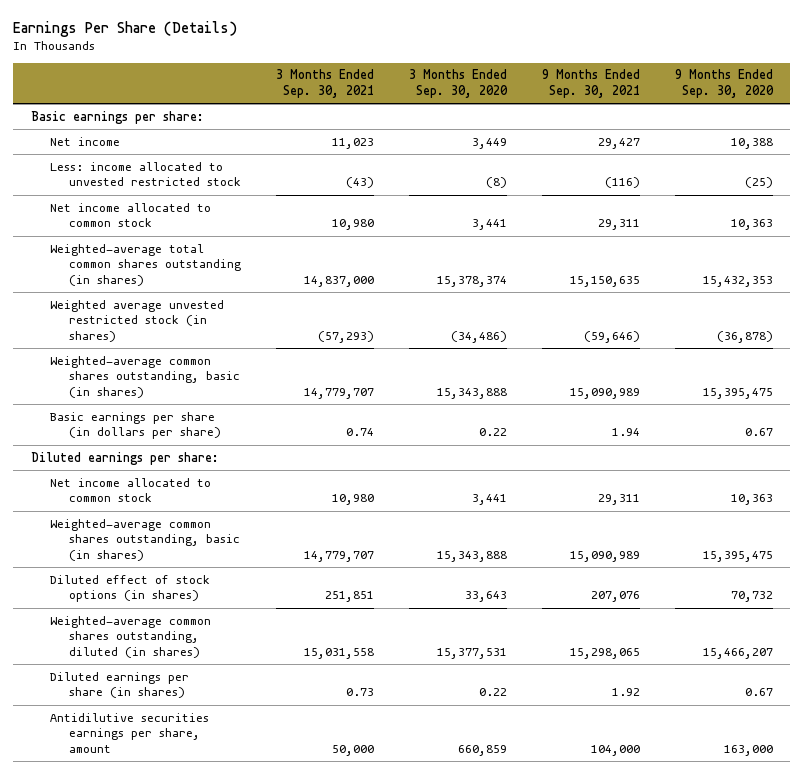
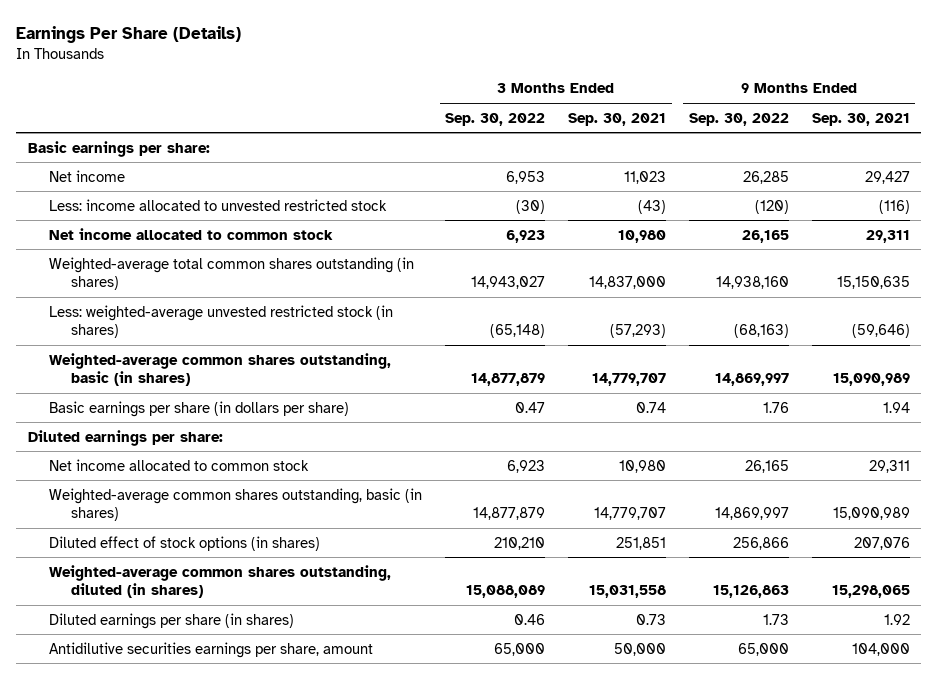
- | 3 Months Ended Sep. 30, 2021 | 3 Months Ended Sep. 30, 2020 | 9 Months Ended Sep. 30, 2021 | 9 Months Ended Sep. 30, 2020
+ | 3 Months Ended Sep. 30, 2022 | 3 Months Ended Sep. 30, 2021 | 9 Months Ended Sep. 30, 2022 | 9 Months Ended Sep. 30, 2021
- Weighted average unvested restricted stock (in shares) | (57,293) | (34,486) | (59,646) | (36,878)
+ Less: weighted-average unvested restricted stock (in shares) | (65,148) | (57,293) | (68,163) | (59,646)

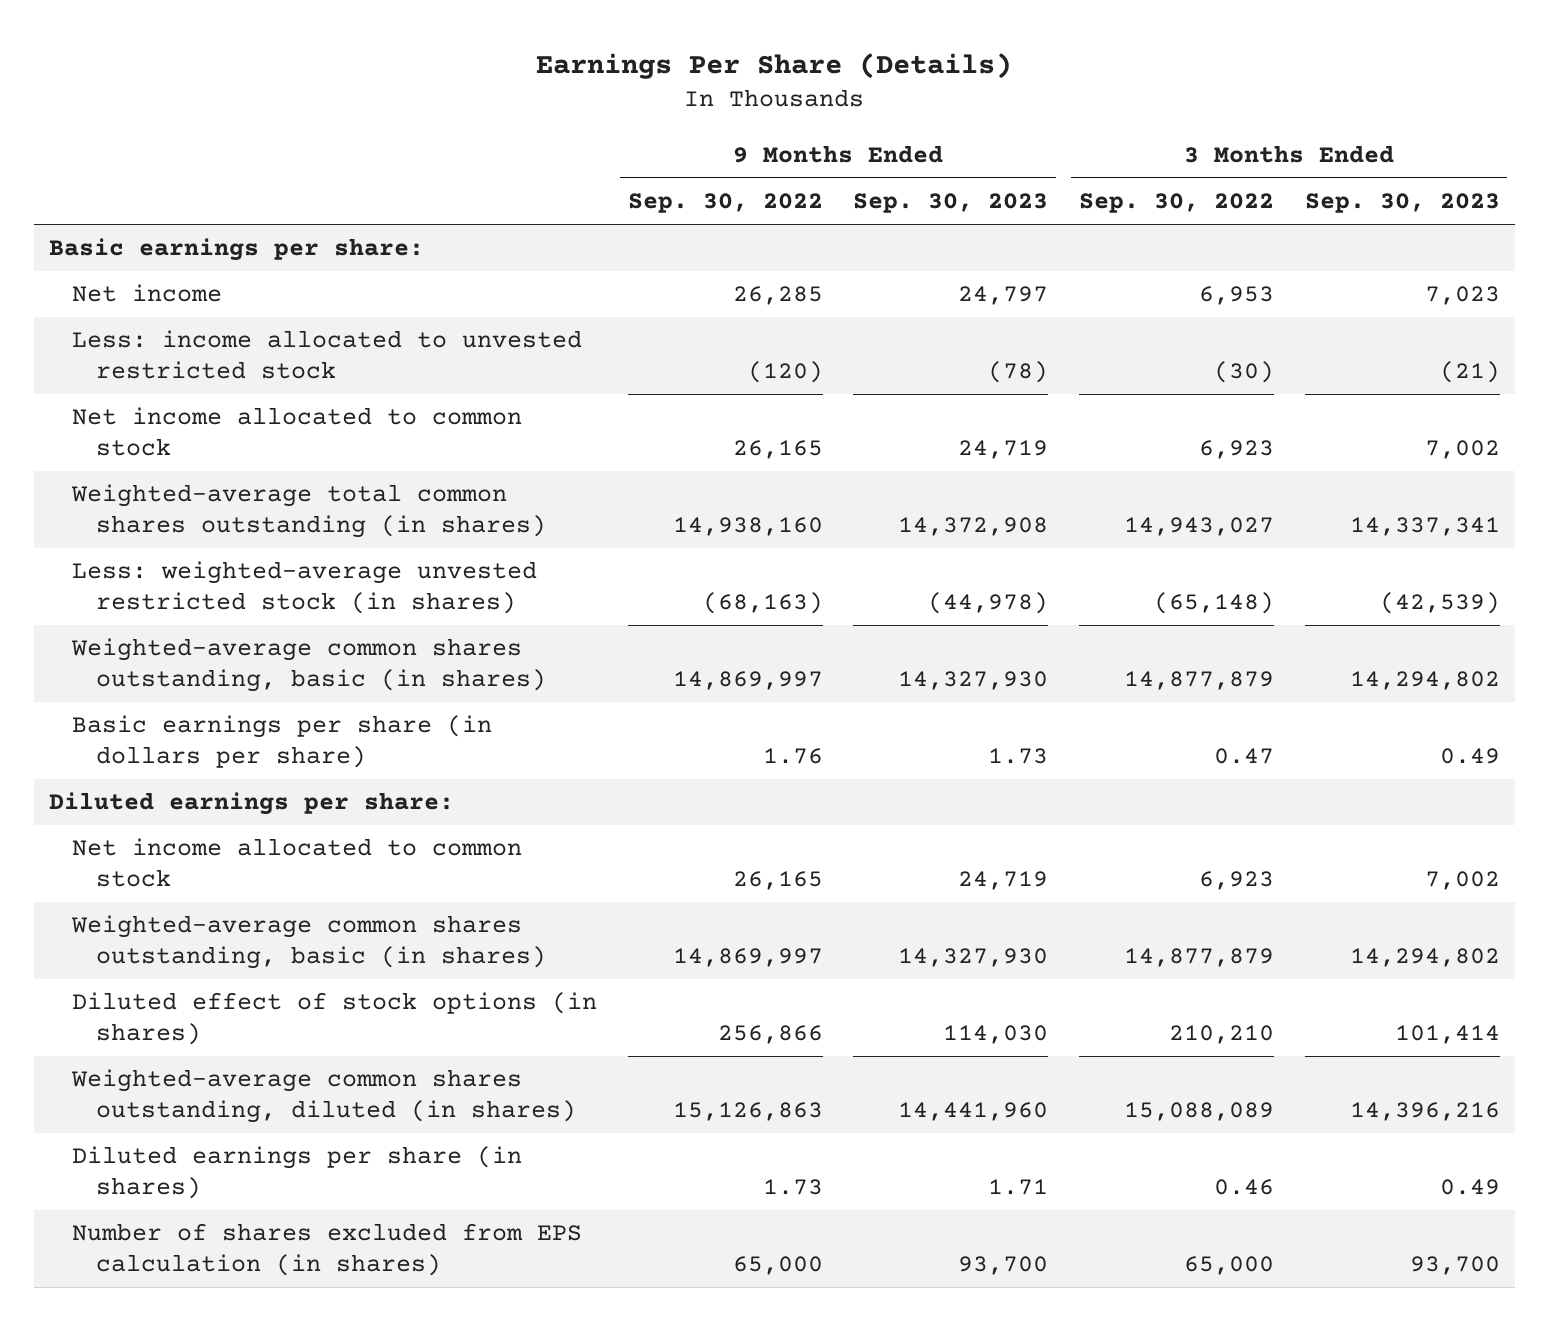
- | 3 Months Ended Sep. 30, 2022 | 3 Months Ended Sep. 30, 2021 | 9 Months Ended Sep. 30, 2022 | 9 Months Ended Sep. 30, 2021
+ | 9 Months Ended Sep. 30, 2022 | 9 Months Ended Sep. 30, 2023 | 3 Months Ended Sep. 30, 2022 | 3 Months Ended Sep. 30, 2023
- Antidilutive securities earnings per share, amount | 65,000 | 50,000 | 65,000 | 104,000
+ Number of shares excluded from EPS calculation (in shares) | 65,000 | 93,700 | 65,000 | 93,700

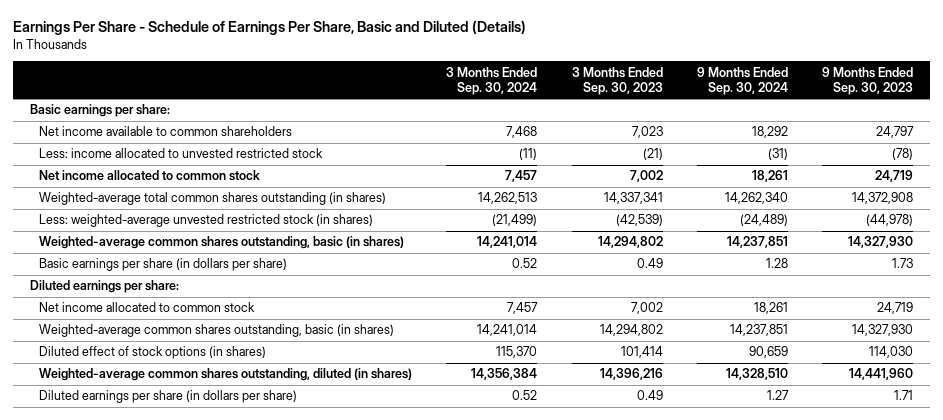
- Earnings Per Share (Details)
+ Earnings Per Share - Schedule of Earnings Per Share, Basic and Diluted (Details)
- | 9 Months Ended Sep. 30, 2022 | 9 Months Ended Sep. 30, 2023 | 3 Months Ended Sep. 30, 2022 | 3 Months Ended Sep. 30, 2023
+ | 3 Months Ended Sep. 30, 2024 | 3 Months Ended Sep. 30, 2023 | 9 Months Ended Sep. 30, 2024 | 9 Months Ended Sep. 30, 2023
- Net income | 26,285 | 24,797 | 6,953 | 7,023
+ Net income available to common shareholders | 7,468 | 7,023 | 18,292 | 24,797
- Diluted earnings per share (in shares) | 1.73 | 1.71 | 0.46 | 0.49
- Number of shares excluded from EPS calculation (in shares) | 65,000 | 93,700 | 65,000 | 93,700
+ Diluted earnings per share (in dollars per share) | 0.52 | 0.49 | 1.27 | 1.71

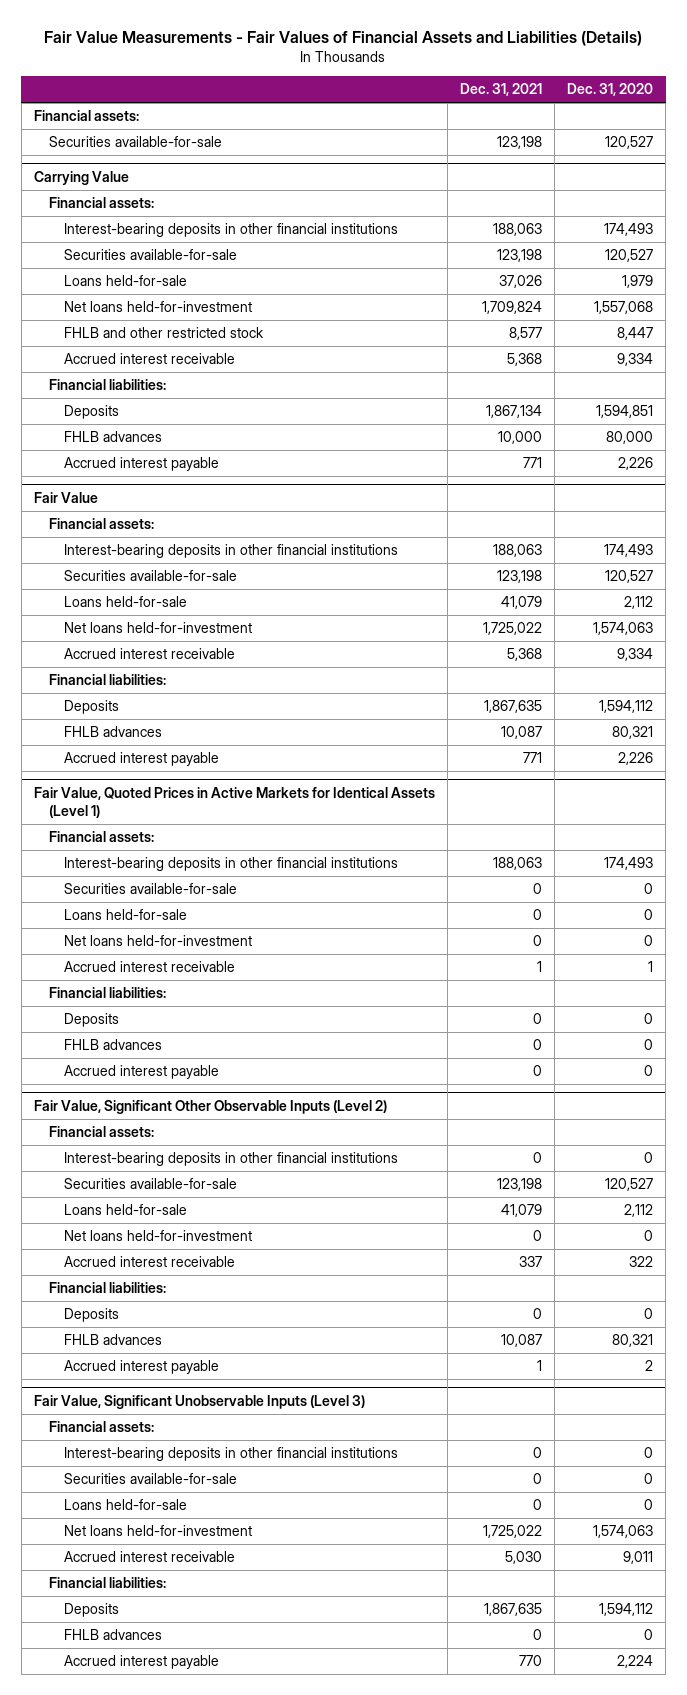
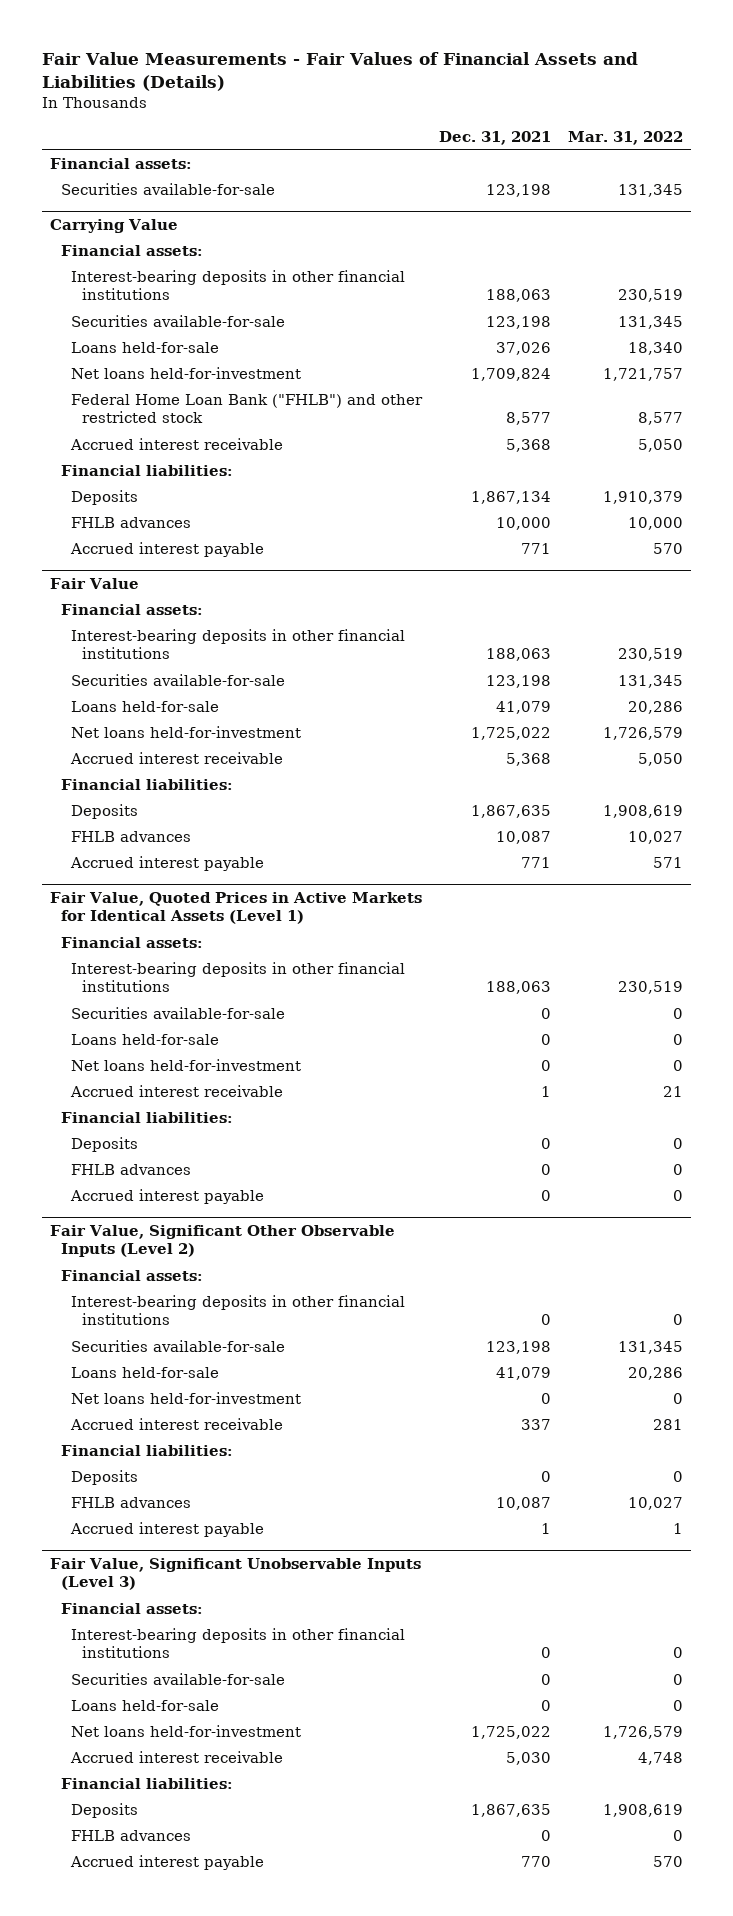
- | Dec. 31, 2021 | Dec. 31, 2020
+ | Dec. 31, 2021 | Mar. 31, 2022
@ Carrying Value
- FHLB and other restricted stock | 8,577 | 8,447
+ Federal Home Loan Bank ("FHLB") and other restricted stock | 8,577 | 8,577

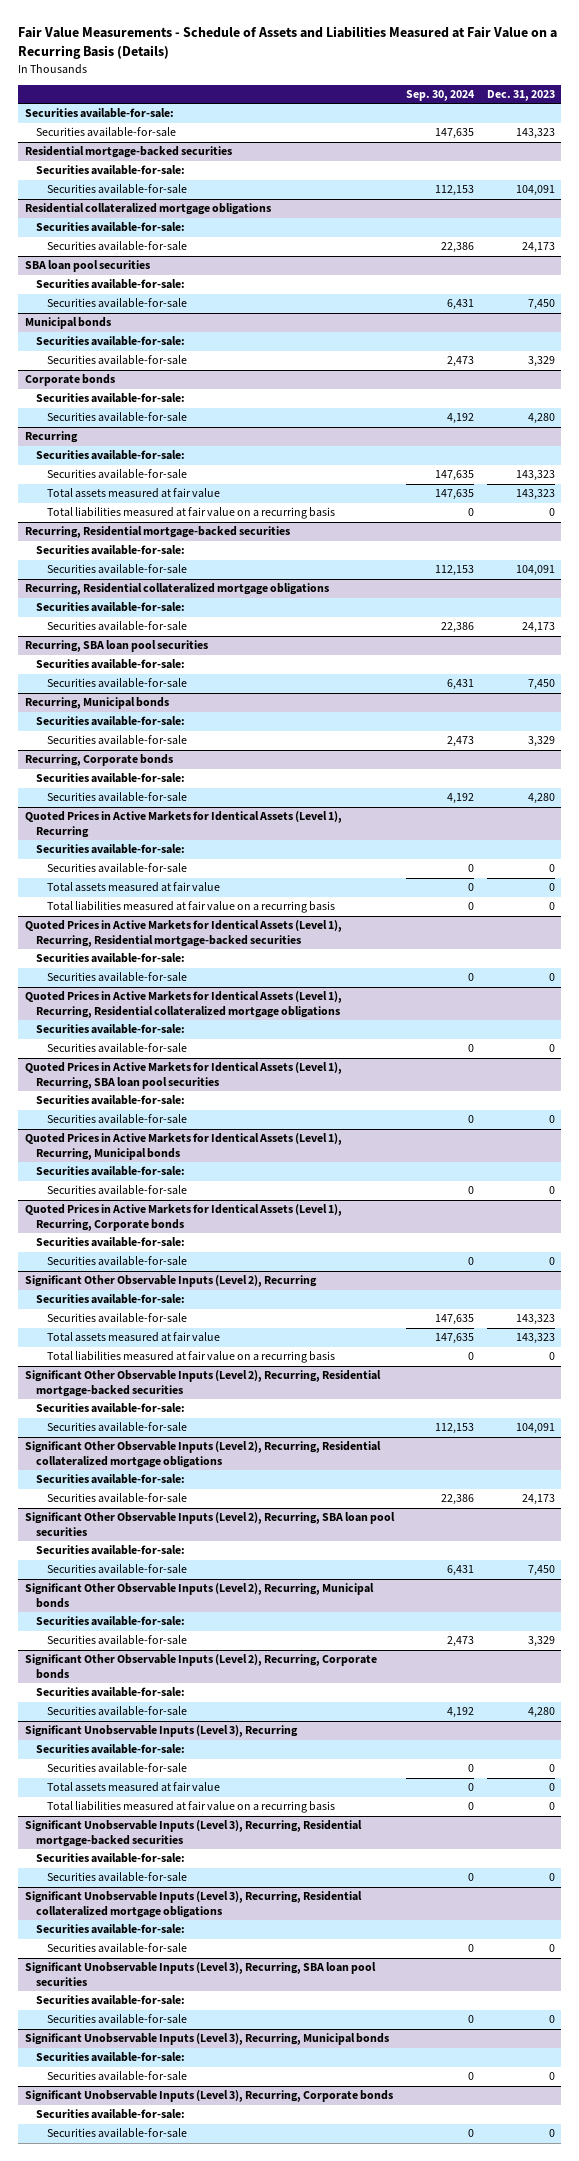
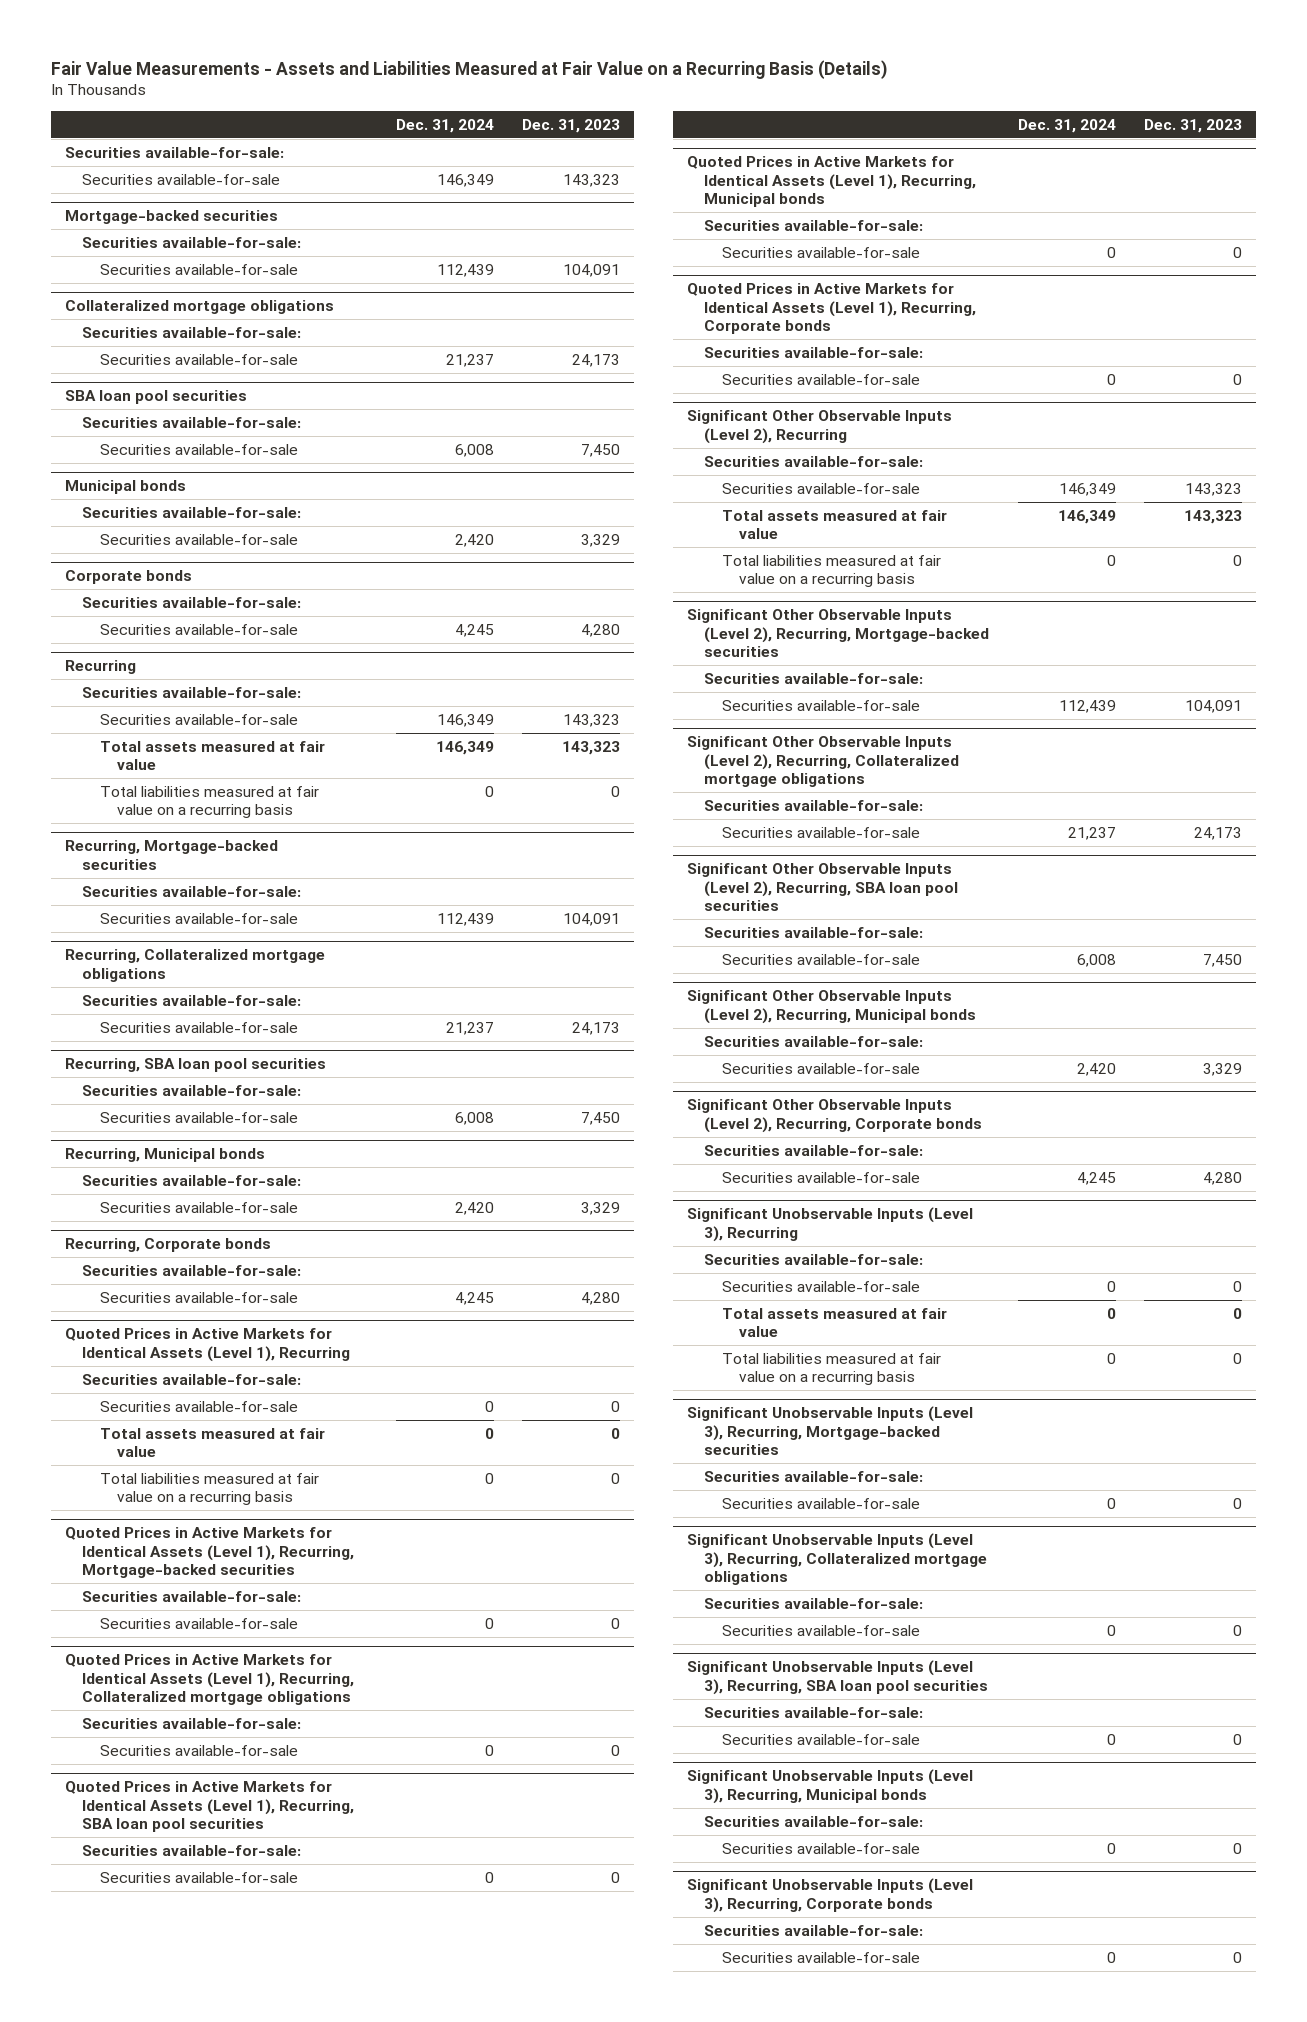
- Fair Value Measurements - Schedule of Assets and Liabilities Measured at Fair Value on a Recurring Basis (Details)
+ Fair Value Measurements - Assets and Liabilities Measured at Fair Value on a Recurring Basis (Details)
- | Sep. 30, 2024 | Dec. 31, 2023
+ | Dec. 31, 2024 | Dec. 31, 2023
- Residential mortgage-backed securities
+ Mortgage-backed securities
- Residential collateralized mortgage obligations
+ Collateralized mortgage obligations
- Recurring, Residential mortgage-backed securities
+ Recurring, Mortgage-backed securities
- Recurring, Residential collateralized mortgage obligations
+ Recurring, Collateralized mortgage obligations
- Quoted Prices in Active Markets for Identical Assets (Level 1), Recurring, Residential mortgage-backed securities
+ Quoted Prices in Active Markets for Identical Assets (Level 1), Recurring, Mortgage-backed securities
- Quoted Prices in Active Markets for Identical Assets (Level 1), Recurring, Residential collateralized mortgage obligations
+ Quoted Prices in Active Markets for Identical Assets (Level 1), Recurring, Collateralized mortgage obligations
- Significant Other Observable Inputs (Level 2), Recurring, Residential mortgage-backed securities
+ Significant Other Observable Inputs (Level 2), Recurring, Mortgage-backed securities
- Significant Other Observable Inputs (Level 2), Recurring, Residential collateralized mortgage obligations
+ Significant Other Observable Inputs (Level 2), Recurring, Collateralized mortgage obligations
- Significant Unobservable Inputs (Level 3), Recurring, Residential mortgage-backed securities
+ Significant Unobservable Inputs (Level 3), Recurring, Mortgage-backed securities
- Significant Unobservable Inputs (Level 3), Recurring, Residential collateralized mortgage obligations
+ Significant Unobservable Inputs (Level 3), Recurring, Collateralized mortgage obligations

